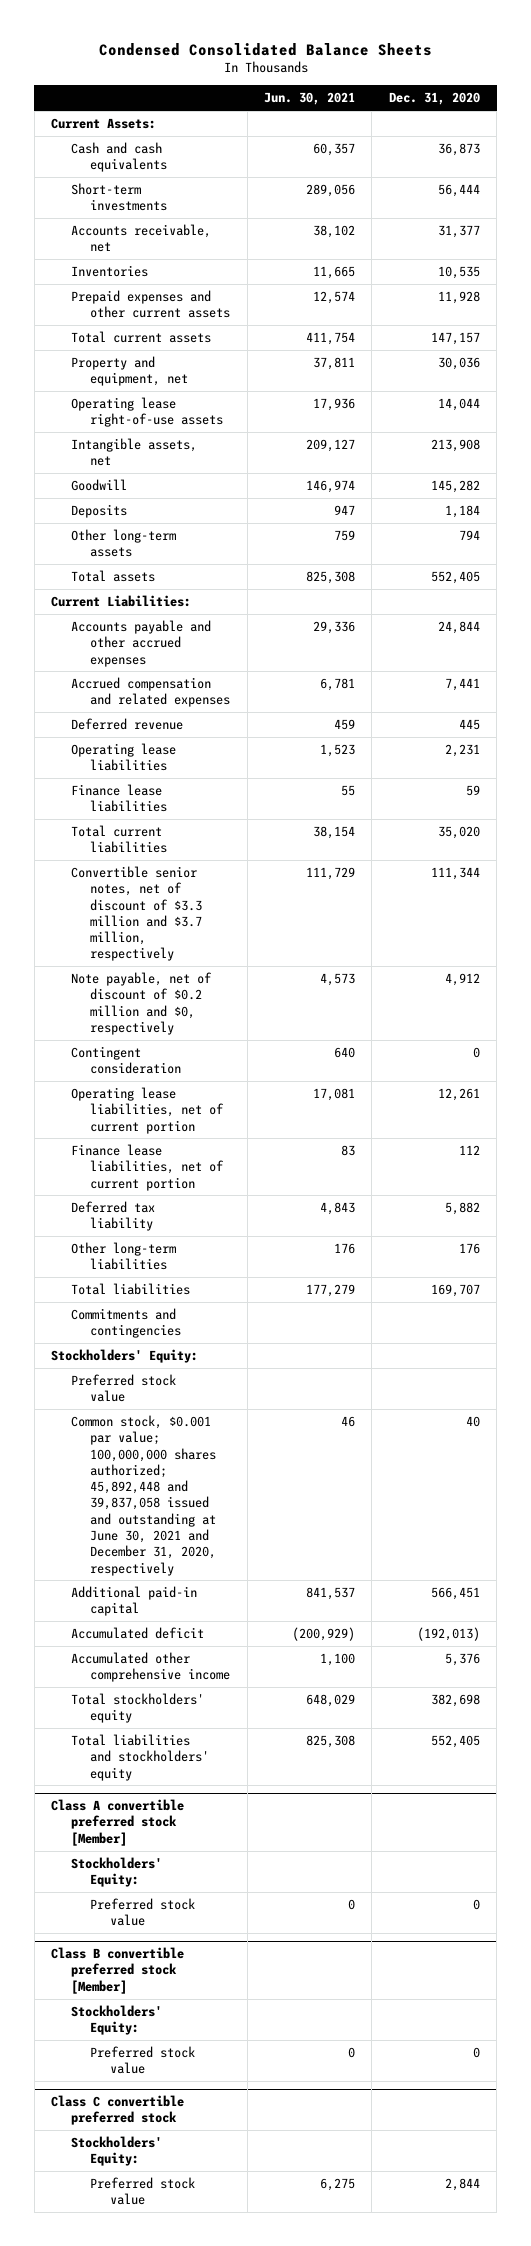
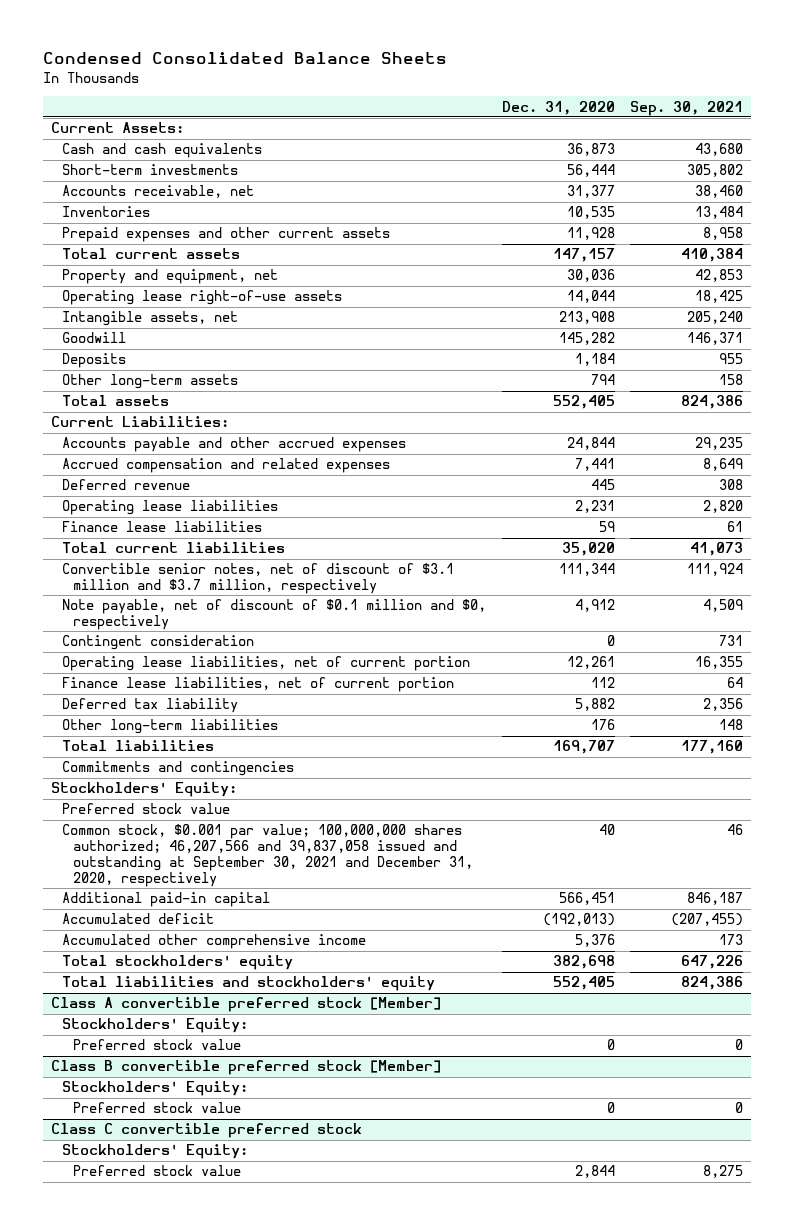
- | Jun. 30, 2021 | Dec. 31, 2020
+ | Dec. 31, 2020 | Sep. 30, 2021
- Convertible senior notes, net of discount of $3.3 million and $3.7 million, respectively | 111,729 | 111,344
- Note payable, net of discount of $0.2 million and $0, respectively | 4,573 | 4,912
+ Convertible senior notes, net of discount of $3.1 million and $3.7 million, respectively | 111,344 | 111,924
+ Note payable, net of discount of $0.1 million and $0, respectively | 4,912 | 4,509
- Common stock, $0.001 par value; 100,000,000 shares authorized; 45,892,448 and 39,837,058 issued and outstanding at June 30, 2021 and December 31, 2020, respectively | 46 | 40
+ Common stock, $0.001 par value; 100,000,000 shares authorized; 46,207,566 and 39,837,058 issued and outstanding at September 30, 2021 and December 31, 2020, respectively | 40 | 46

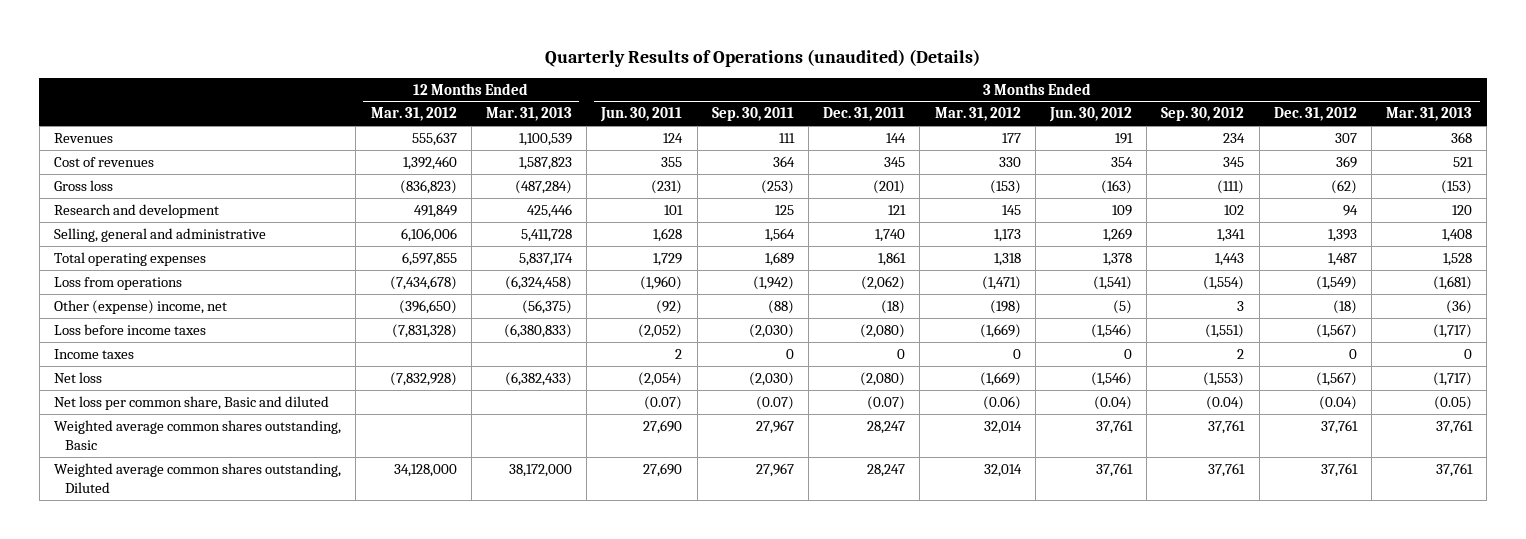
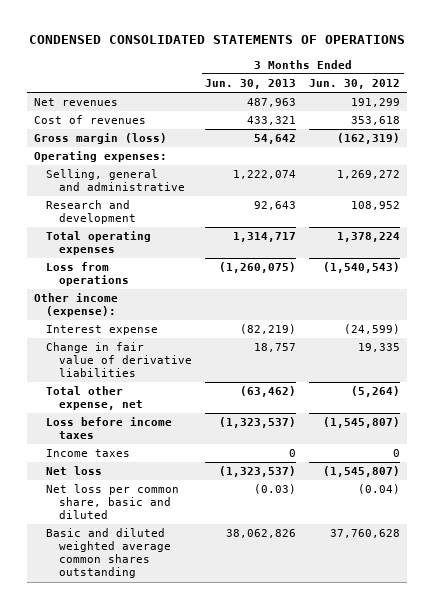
- Quarterly Results of Operations (unaudited) (Details)
+ CONDENSED CONSOLIDATED STATEMENTS OF OPERATIONS
- | 12 Months Ended Mar. 31, 2012 | 12 Months Ended Mar. 31, 2013 | 3 Months Ended Jun. 30, 2011 | 3 Months Ended Sep. 30, 2011 | 3 Months Ended Dec. 31, 2011 | 3 Months Ended Mar. 31, 2012 | 3 Months Ended Jun. 30, 2012 | 3 Months Ended Sep. 30, 2012 | 3 Months Ended Dec. 31, 2012 | 3 Months Ended Mar. 31, 2013
+ | 3 Months Ended Jun. 30, 2013 | 3 Months Ended Jun. 30, 2012
- Revenues | 555,637 | 1,100,539 | 124 | 111 | 144 | 177 | 191 | 234 | 307 | 368
- Cost of revenues | 1,392,460 | 1,587,823 | 355 | 364 | 345 | 330 | 354 | 345 | 369 | 521
- Gross loss | (836,823) | (487,284) | (231) | (253) | (201) | (153) | (163) | (111) | (62) | (153)
- Research and development | 491,849 | 425,446 | 101 | 125 | 121 | 145 | 109 | 102 | 94 | 120
- Selling, general and administrative | 6,106,006 | 5,411,728 | 1,628 | 1,564 | 1,740 | 1,173 | 1,269 | 1,341 | 1,393 | 1,408
- Total operating expenses | 6,597,855 | 5,837,174 | 1,729 | 1,689 | 1,861 | 1,318 | 1,378 | 1,443 | 1,487 | 1,528
- Loss from operations | (7,434,678) | (6,324,458) | (1,960) | (1,942) | (2,062) | (1,471) | (1,541) | (1,554) | (1,549) | (1,681)
- Other (expense) income, net | (396,650) | (56,375) | (92) | (88) | (18) | (198) | (5) | 3 | (18) | (36)
- Loss before income taxes | (7,831,328) | (6,380,833) | (2,052) | (2,030) | (2,080) | (1,669) | (1,546) | (1,551) | (1,567) | (1,717)
+ Net revenues | 487,963 | 191,299
+ Cost of revenues | 433,321 | 353,618
+ Gross margin (loss) | 54,642 | (162,319)
+ Operating expenses:
+ Selling, general and administrative | 1,222,074 | 1,269,272
+ Research and development | 92,643 | 108,952
+ Total operating expenses | 1,314,717 | 1,378,224
+ Loss from operations | (1,260,075) | (1,540,543)
+ Other income (expense):
+ Interest expense | (82,219) | (24,599)
+ Change in fair value of derivative liabilities | 18,757 | 19,335
+ Total other expense, net | (63,462) | (5,264)
+ Loss before income taxes | (1,323,537) | (1,545,807)
- Net loss | (7,832,928) | (6,382,433) | (2,054) | (2,030) | (2,080) | (1,669) | (1,546) | (1,553) | (1,567) | (1,717)
- Net loss per common share, Basic and diluted | | | (0.07) | (0.07) | (0.07) | (0.06) | (0.04) | (0.04) | (0.04) | (0.05)
- Weighted average common shares outstanding, Basic | | | 27,690 | 27,967 | 28,247 | 32,014 | 37,761 | 37,761 | 37,761 | 37,761
- Weighted average common shares outstanding, Diluted | 34,128,000 | 38,172,000 | 27,690 | 27,967 | 28,247 | 32,014 | 37,761 | 37,761 | 37,761 | 37,761
+ Net loss | (1,323,537) | (1,545,807)
+ Net loss per common share, basic and diluted | (0.03) | (0.04)
+ Basic and diluted weighted average common shares outstanding | 38,062,826 | 37,760,628

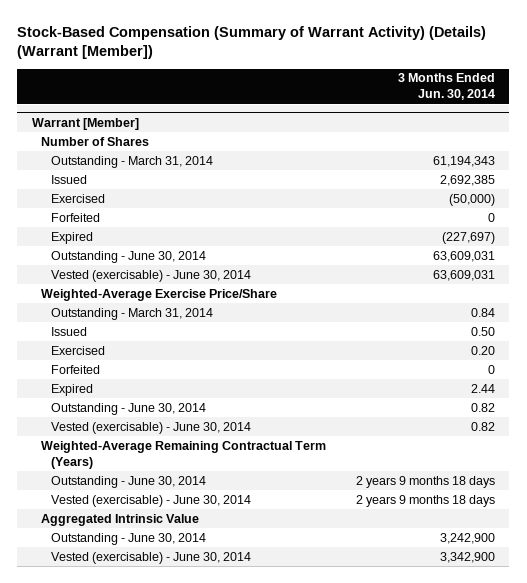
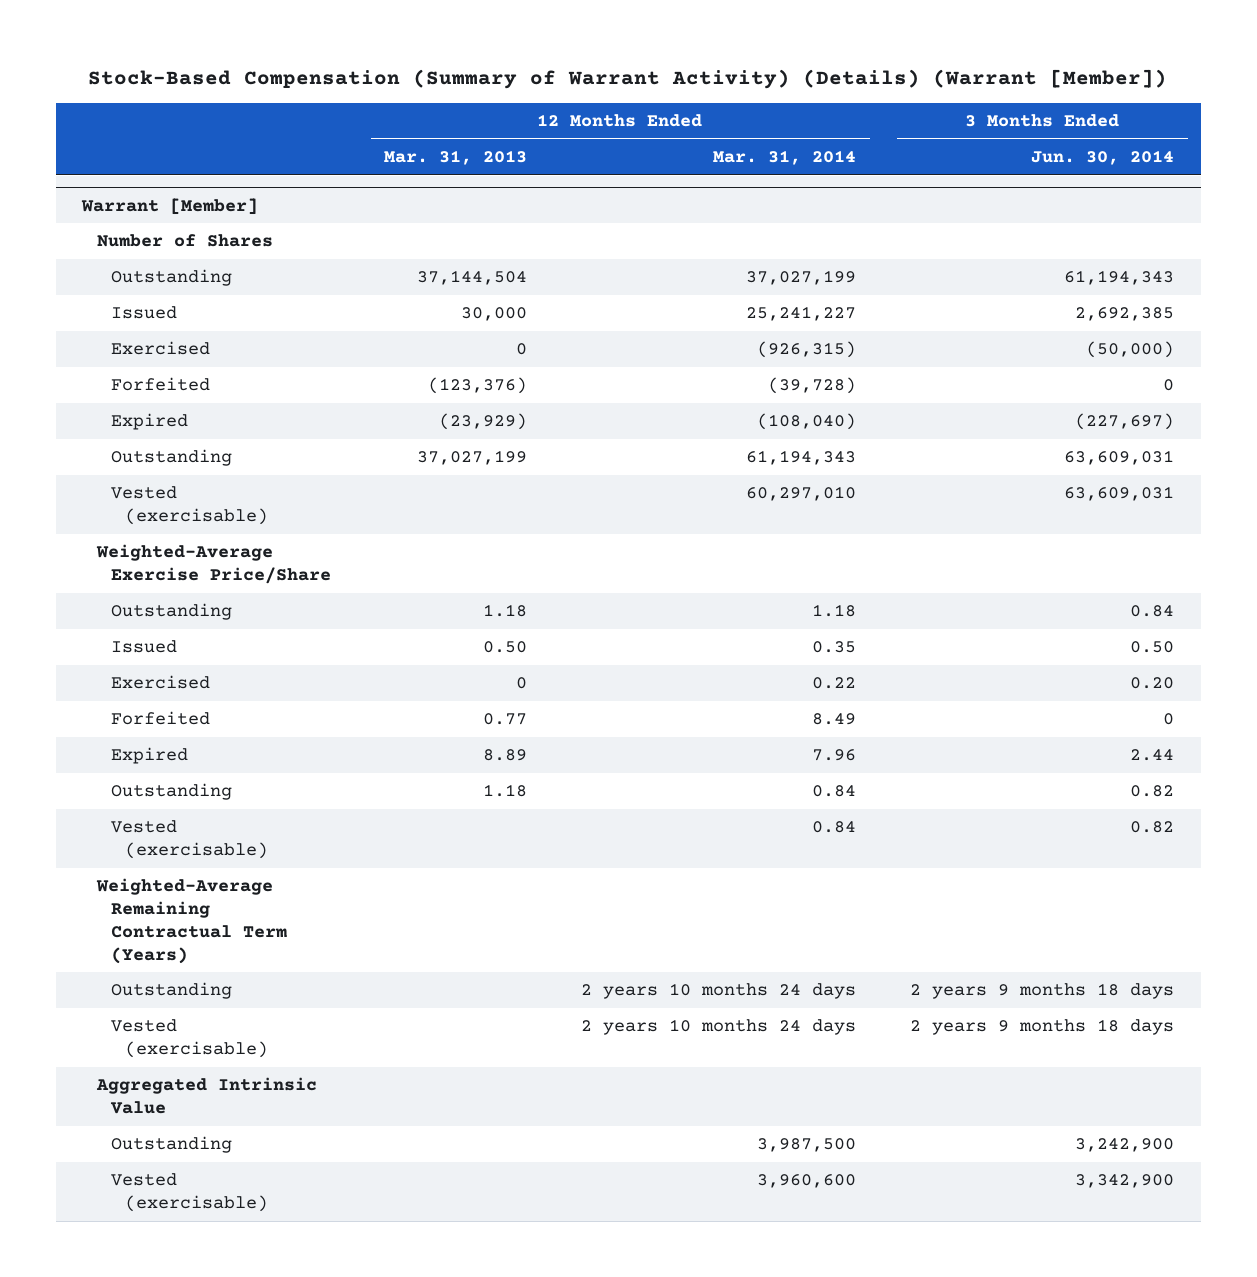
- | 3 Months Ended Jun. 30, 2014
+ | 12 Months Ended Mar. 31, 2013 | 12 Months Ended Mar. 31, 2014 | 3 Months Ended Jun. 30, 2014
@ Warrant [Member]
- Outstanding - March 31, 2014 | 61,194,343
+ Outstanding | 37,144,504 | 37,027,199 | 61,194,343
- Outstanding - June 30, 2014 | 63,609,031
- Vested (exercisable) - June 30, 2014 | 63,609,031
+ Outstanding | 37,027,199 | 61,194,343 | 63,609,031
+ Vested (exercisable) | | 60,297,010 | 63,609,031
- Outstanding - March 31, 2014 | 0.84
+ Outstanding | 1.18 | 1.18 | 0.84
- Outstanding - June 30, 2014 | 0.82
- Vested (exercisable) - June 30, 2014 | 0.82
+ Outstanding | 1.18 | 0.84 | 0.82
+ Vested (exercisable) | | 0.84 | 0.82
- Outstanding - June 30, 2014 | 2 years 9 months 18 days
- Vested (exercisable) - June 30, 2014 | 2 years 9 months 18 days
+ Outstanding | | 2 years 10 months 24 days | 2 years 9 months 18 days
+ Vested (exercisable) | | 2 years 10 months 24 days | 2 years 9 months 18 days
- Outstanding - June 30, 2014 | 3,242,900
- Vested (exercisable) - June 30, 2014 | 3,342,900
+ Outstanding | | 3,987,500 | 3,242,900
+ Vested (exercisable) | | 3,960,600 | 3,342,900

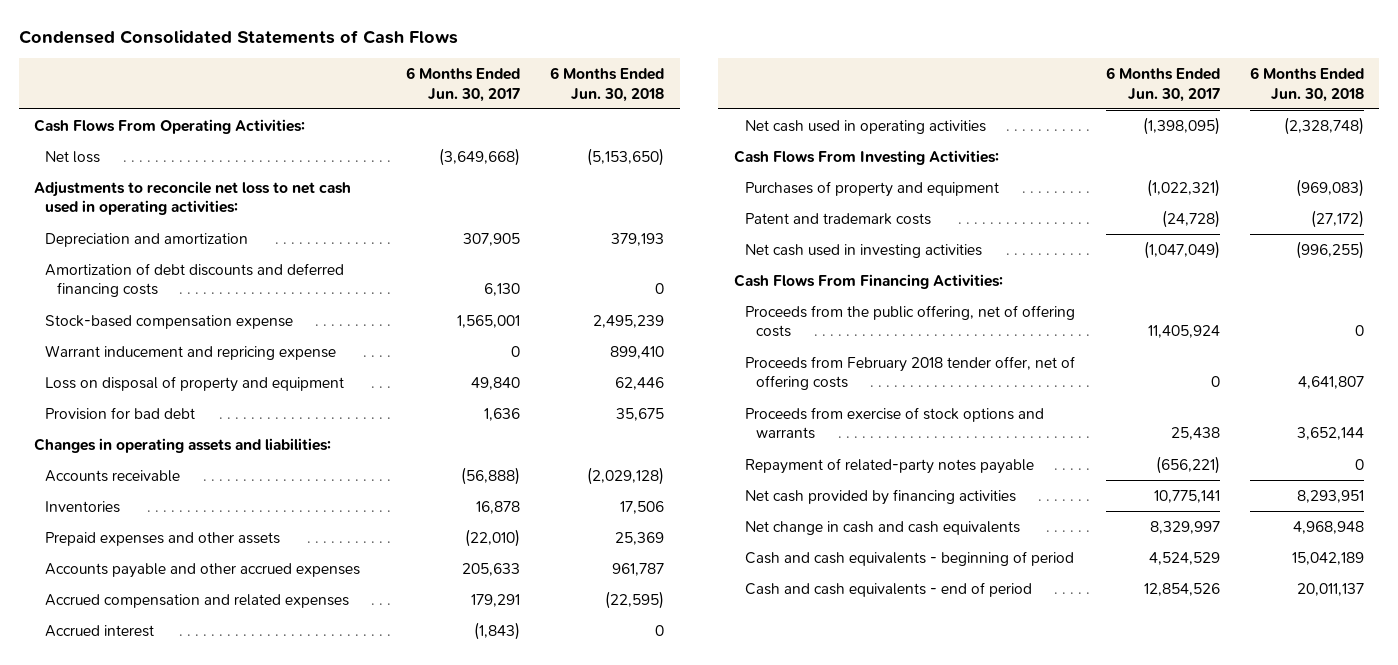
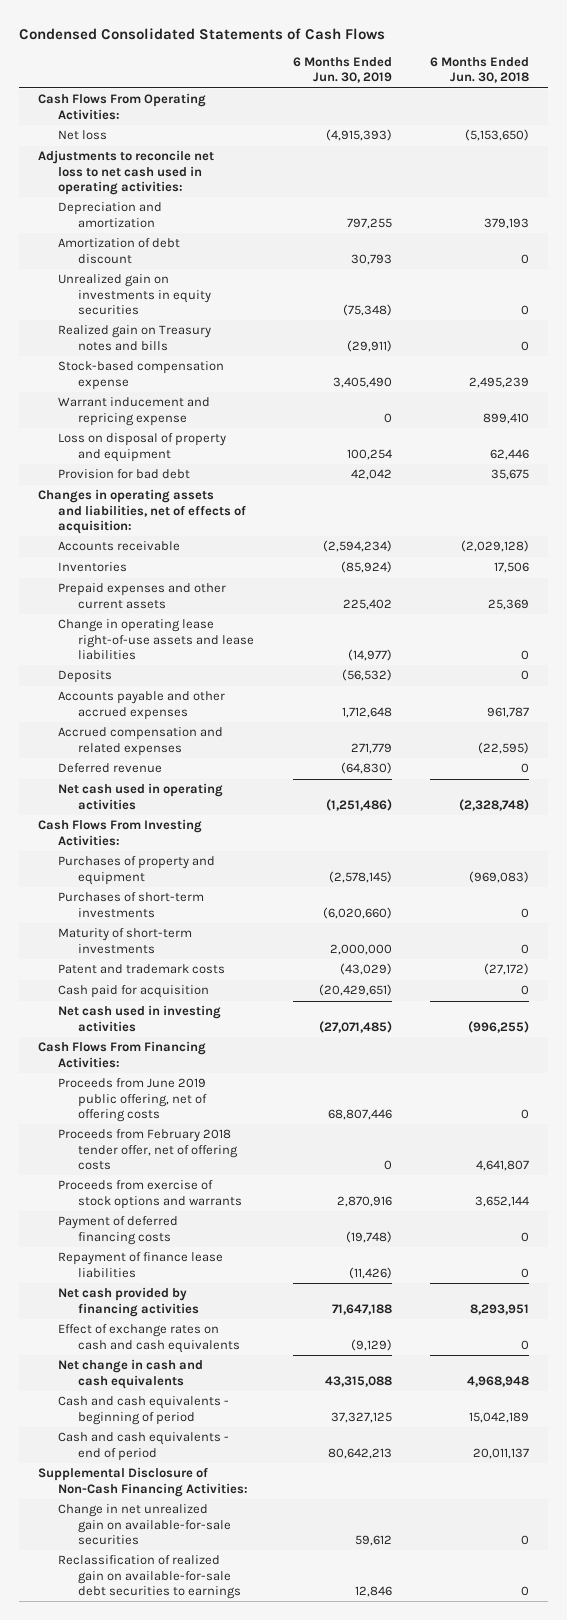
- | 6 Months Ended Jun. 30, 2017 | 6 Months Ended Jun. 30, 2018
+ | 6 Months Ended Jun. 30, 2019 | 6 Months Ended Jun. 30, 2018
- Amortization of debt discounts and deferred financing costs | 6,130 | 0
+ Amortization of debt discount | 30,793 | 0
+ Unrealized gain on investments in equity securities | (75,348) | 0
+ Realized gain on Treasury notes and bills | (29,911) | 0
- Changes in operating assets and liabilities:
+ Changes in operating assets and liabilities, net of effects of acquisition:
- Prepaid expenses and other assets | (22,010) | 25,369
+ Prepaid expenses and other current assets | 225,402 | 25,369
+ Change in operating lease right-of-use assets and lease liabilities | (14,977) | 0
+ Deposits | (56,532) | 0
- Accrued interest | (1,843) | 0
+ Deferred revenue | (64,830) | 0
+ Purchases of short-term investments | (6,020,660) | 0
+ Maturity of short-term investments | 2,000,000 | 0
+ Cash paid for acquisition | (20,429,651) | 0
- Proceeds from the public offering, net of offering costs | 11,405,924 | 0
+ Proceeds from June 2019 public offering, net of offering costs | 68,807,446 | 0
- Repayment of related-party notes payable | (656,221) | 0
+ Payment of deferred financing costs | (19,748) | 0
+ Repayment of finance lease liabilities | (11,426) | 0
+ Effect of exchange rates on cash and cash equivalents | (9,129) | 0
+ Supplemental Disclosure of Non-Cash Financing Activities:
+ Change in net unrealized gain on available-for-sale securities | 59,612 | 0
+ Reclassification of realized gain on available-for-sale debt securities to earnings | 12,846 | 0

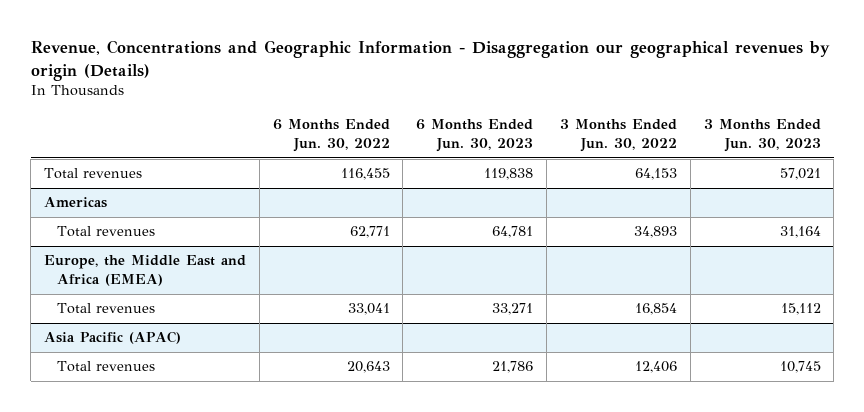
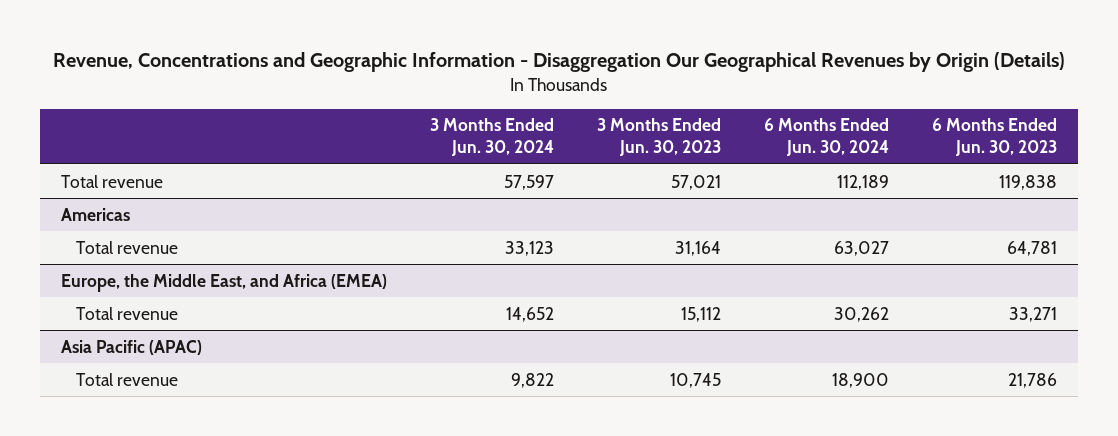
- Revenue, Concentrations and Geographic Information - Disaggregation our geographical revenues by origin (Details)
+ Revenue, Concentrations and Geographic Information - Disaggregation Our Geographical Revenues by Origin (Details)
- | 6 Months Ended Jun. 30, 2022 | 6 Months Ended Jun. 30, 2023 | 3 Months Ended Jun. 30, 2022 | 3 Months Ended Jun. 30, 2023
+ | 3 Months Ended Jun. 30, 2024 | 3 Months Ended Jun. 30, 2023 | 6 Months Ended Jun. 30, 2024 | 6 Months Ended Jun. 30, 2023
- Total revenues | 116,455 | 119,838 | 64,153 | 57,021
+ Total revenue | 57,597 | 57,021 | 112,189 | 119,838
@ Americas
- Total revenues | 62,771 | 64,781 | 34,893 | 31,164
- Europe, the Middle East and Africa (EMEA)
- Total revenues | 33,041 | 33,271 | 16,854 | 15,112
@ Americas
+ Total revenue | 33,123 | 31,164 | 63,027 | 64,781
+ Europe, the Middle East, and Africa (EMEA)
+ Total revenue | 14,652 | 15,112 | 30,262 | 33,271
@ Asia Pacific (APAC)
- Total revenues | 20,643 | 21,786 | 12,406 | 10,745
+ Total revenue | 9,822 | 10,745 | 18,900 | 21,786

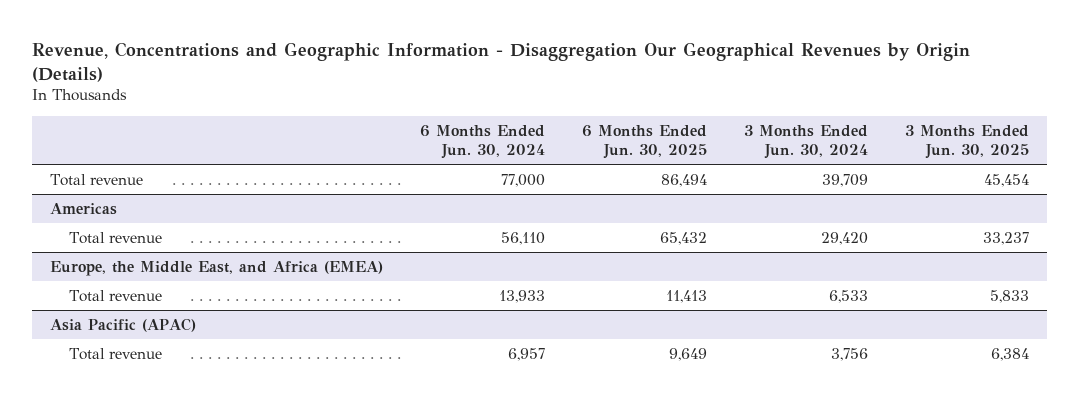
- | 3 Months Ended Jun. 30, 2024 | 3 Months Ended Jun. 30, 2023 | 6 Months Ended Jun. 30, 2024 | 6 Months Ended Jun. 30, 2023
+ | 6 Months Ended Jun. 30, 2024 | 6 Months Ended Jun. 30, 2025 | 3 Months Ended Jun. 30, 2024 | 3 Months Ended Jun. 30, 2025
- Total revenue | 57,597 | 57,021 | 112,189 | 119,838
+ Total revenue | 77,000 | 86,494 | 39,709 | 45,454
@ Americas
- Total revenue | 33,123 | 31,164 | 63,027 | 64,781
+ Total revenue | 56,110 | 65,432 | 29,420 | 33,237
@ Europe, the Middle East, and Africa (EMEA)
- Total revenue | 14,652 | 15,112 | 30,262 | 33,271
+ Total revenue | 13,933 | 11,413 | 6,533 | 5,833
@ Asia Pacific (APAC)
- Total revenue | 9,822 | 10,745 | 18,900 | 21,786
+ Total revenue | 6,957 | 9,649 | 3,756 | 6,384

